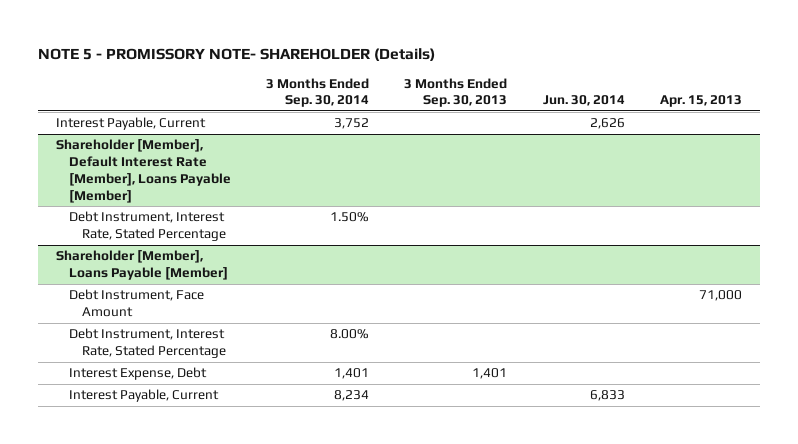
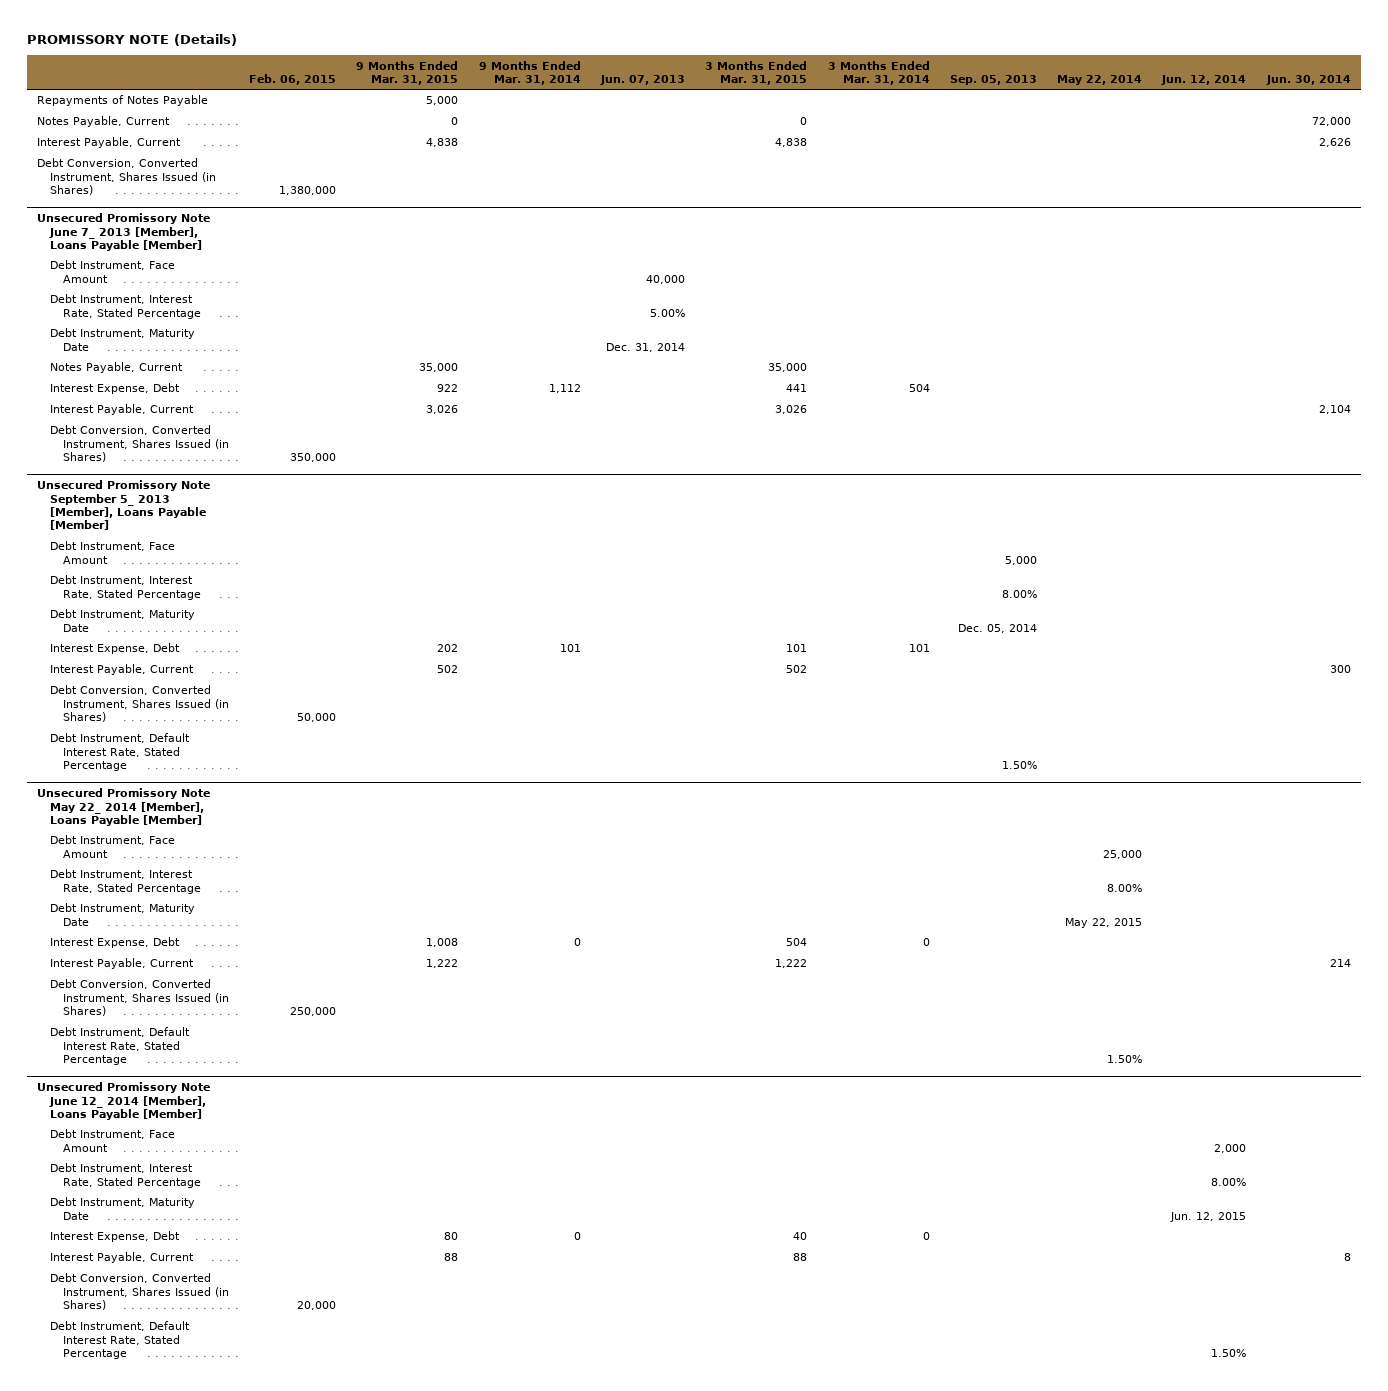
- NOTE 5 - PROMISSORY NOTE- SHAREHOLDER (Details)
+ PROMISSORY NOTE (Details)
- | 3 Months Ended Sep. 30, 2014 | 3 Months Ended Sep. 30, 2013 | Jun. 30, 2014 | Apr. 15, 2013
+ | Feb. 06, 2015 | 9 Months Ended Mar. 31, 2015 | 9 Months Ended Mar. 31, 2014 | Jun. 07, 2013 | 3 Months Ended Mar. 31, 2015 | 3 Months Ended Mar. 31, 2014 | Sep. 05, 2013 | May 22, 2014 | Jun. 12, 2014 | Jun. 30, 2014
+ Repayments of Notes Payable | | 5,000 | | | | | | | |
+ Notes Payable, Current | | 0 | | | 0 | | | | | 72,000
- Shareholder [Member], Default Interest Rate [Member], Loans Payable [Member]
- Debt Instrument, Interest Rate, Stated Percentage | 1.50% | | |
- Shareholder [Member], Loans Payable [Member]
- Debt Instrument, Face Amount | | | | 71,000
- Debt Instrument, Interest Rate, Stated Percentage | 8.00% | | |
- Interest Expense, Debt | 1,401 | 1,401 | |
- Interest Payable, Current | 8,234 | | 6,833 |
+ Debt Conversion, Converted Instrument, Shares Issued (in Shares) | 1,380,000 | | | | | | | | |
+ Unsecured Promissory Note June 7_ 2013 [Member], Loans Payable [Member]
+ Debt Instrument, Face Amount | | | | 40,000 | | | | | |
+ Debt Instrument, Interest Rate, Stated Percentage | | | | 5.00% | | | | | |
+ Debt Instrument, Maturity Date | | | | Dec. 31, 2014 | | | | | |
+ Notes Payable, Current | | 35,000 | | | 35,000 | | | | |
+ Interest Expense, Debt | | 922 | 1,112 | | 441 | 504 | | | |
+ Interest Payable, Current | | 3,026 | | | 3,026 | | | | | 2,104
+ Debt Conversion, Converted Instrument, Shares Issued (in Shares) | 350,000 | | | | | | | | |
+ Unsecured Promissory Note September 5_ 2013 [Member], Loans Payable [Member]
+ Debt Instrument, Face Amount | | | | | | | 5,000 | | |
+ Debt Instrument, Interest Rate, Stated Percentage | | | | | | | 8.00% | | |
+ Debt Instrument, Maturity Date | | | | | | | Dec. 05, 2014 | | |
+ Interest Expense, Debt | | 202 | 101 | | 101 | 101 | | | |
+ Interest Payable, Current | | 502 | | | 502 | | | | | 300
+ Debt Conversion, Converted Instrument, Shares Issued (in Shares) | 50,000 | | | | | | | | |
+ Debt Instrument, Default Interest Rate, Stated Percentage | | | | | | | 1.50% | | |
+ Unsecured Promissory Note May 22_ 2014 [Member], Loans Payable [Member]
+ Debt Instrument, Face Amount | | | | | | | | 25,000 | |
+ Debt Instrument, Interest Rate, Stated Percentage | | | | | | | | 8.00% | |
+ Debt Instrument, Maturity Date | | | | | | | | May 22, 2015 | |
+ Interest Expense, Debt | | 1,008 | 0 | | 504 | 0 | | | |
+ Interest Payable, Current | | 1,222 | | | 1,222 | | | | | 214
+ Debt Conversion, Converted Instrument, Shares Issued (in Shares) | 250,000 | | | | | | | | |
+ Debt Instrument, Default Interest Rate, Stated Percentage | | | | | | | | 1.50% | |
+ Unsecured Promissory Note June 12_ 2014 [Member], Loans Payable [Member]
+ Debt Instrument, Face Amount | | | | | | | | | 2,000 |
+ Debt Instrument, Interest Rate, Stated Percentage | | | | | | | | | 8.00% |
+ Debt Instrument, Maturity Date | | | | | | | | | Jun. 12, 2015 |
+ Interest Expense, Debt | | 80 | 0 | | 40 | 0 | | | |
+ Interest Payable, Current | | 88 | | | 88 | | | | | 8
+ Debt Conversion, Converted Instrument, Shares Issued (in Shares) | 20,000 | | | | | | | | |
+ Debt Instrument, Default Interest Rate, Stated Percentage | | | | | | | | | 1.50% |

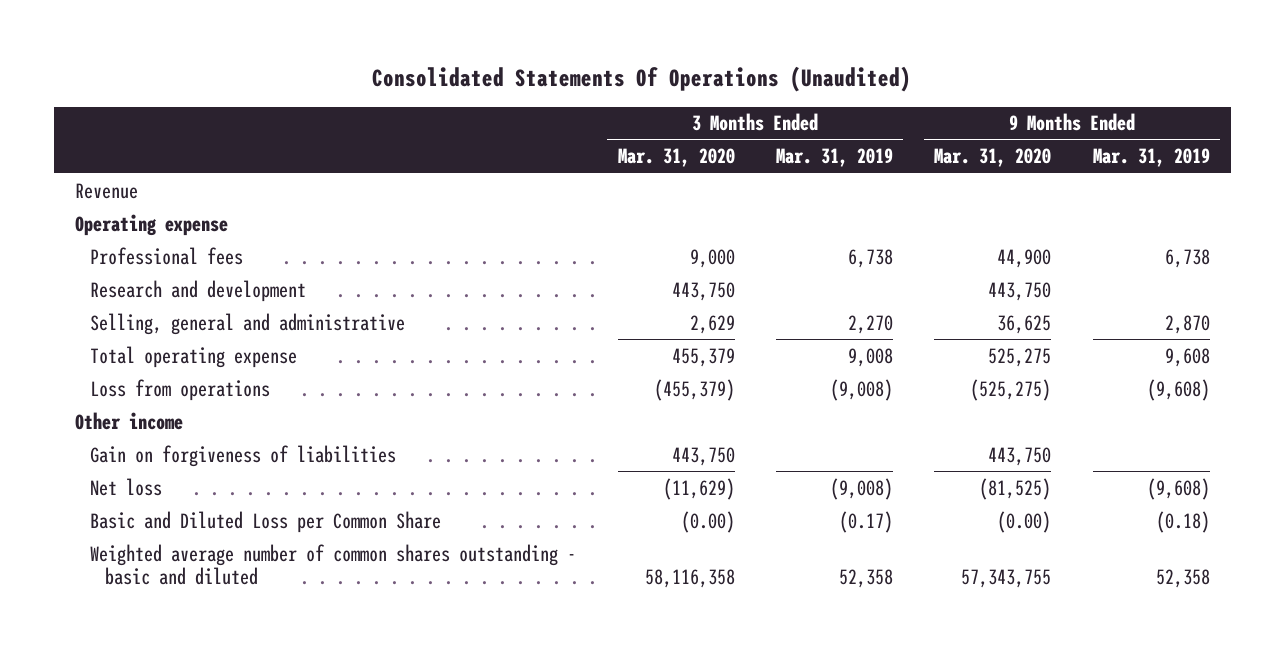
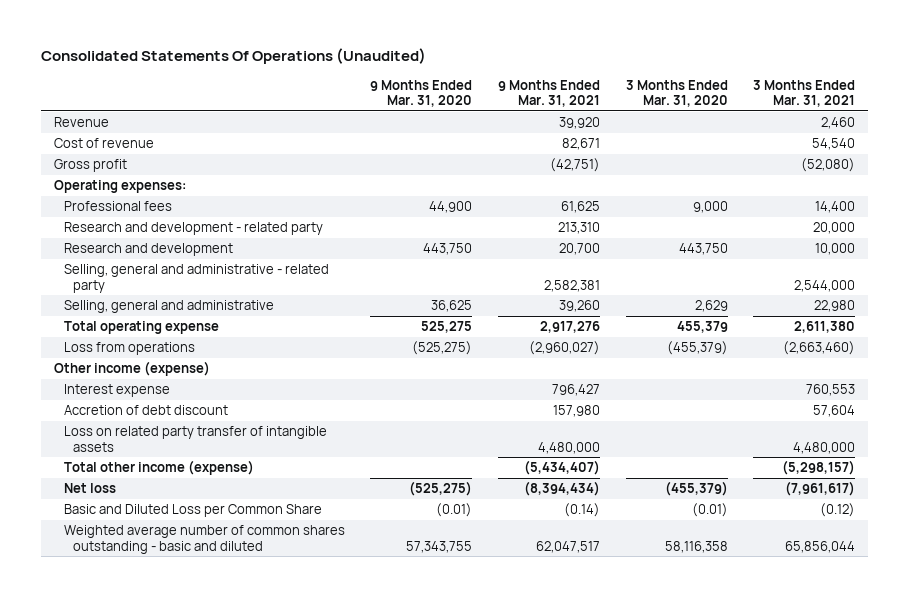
- | 3 Months Ended Mar. 31, 2020 | 3 Months Ended Mar. 31, 2019 | 9 Months Ended Mar. 31, 2020 | 9 Months Ended Mar. 31, 2019
+ | 9 Months Ended Mar. 31, 2020 | 9 Months Ended Mar. 31, 2021 | 3 Months Ended Mar. 31, 2020 | 3 Months Ended Mar. 31, 2021
- Operating expense
+ Cost of revenue | | 82,671 | | 54,540
+ Gross profit | | (42,751) | | (52,080)
+ Operating expenses:
+ Research and development - related party | | 213,310 | | 20,000
+ Selling, general and administrative - related party | | 2,582,381 | | 2,544,000
- Other income
- Gain on forgiveness of liabilities | 443,750 | | 443,750 |
- Net loss | (11,629) | (9,008) | (81,525) | (9,608)
- Basic and Diluted Loss per Common Share | (0.00) | (0.17) | (0.00) | (0.18)
+ Other income (expense)
+ Interest expense | | 796,427 | | 760,553
+ Accretion of debt discount | | 157,980 | | 57,604
+ Loss on related party transfer of intangible assets | | 4,480,000 | | 4,480,000
+ Total other income (expense) | | (5,434,407) | | (5,298,157)
+ Net loss | (525,275) | (8,394,434) | (455,379) | (7,961,617)
+ Basic and Diluted Loss per Common Share | (0.01) | (0.14) | (0.01) | (0.12)

